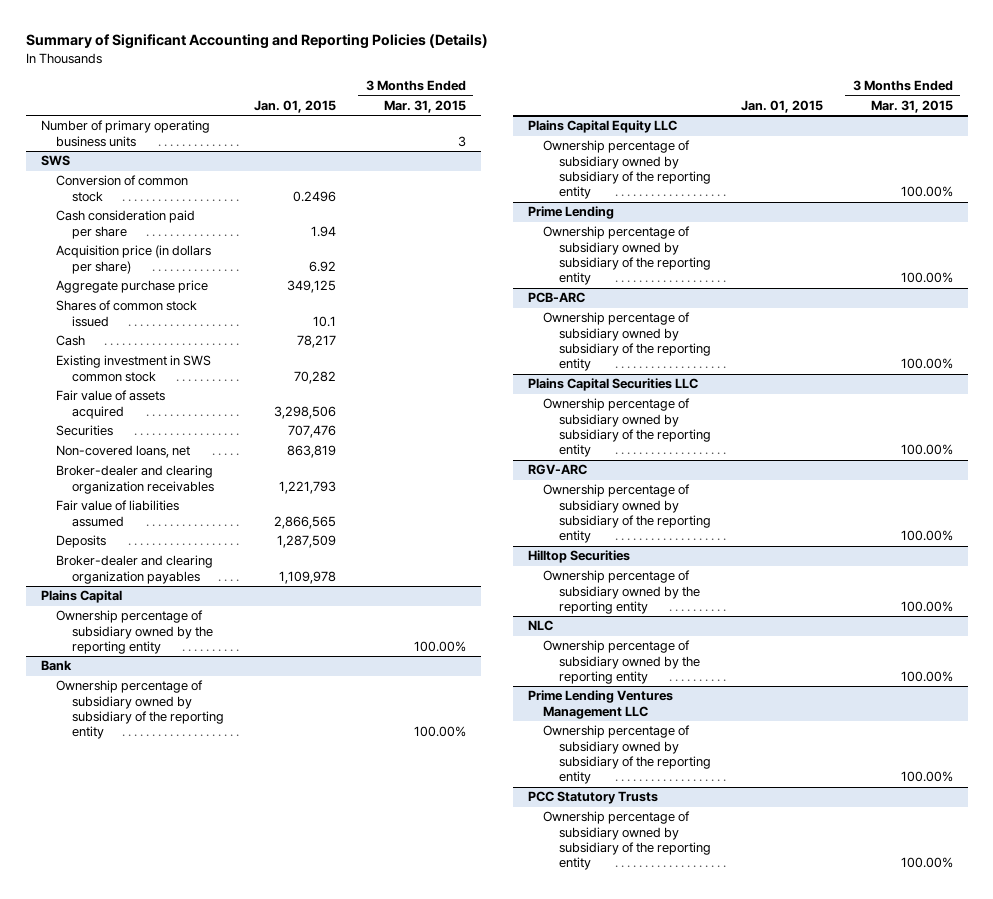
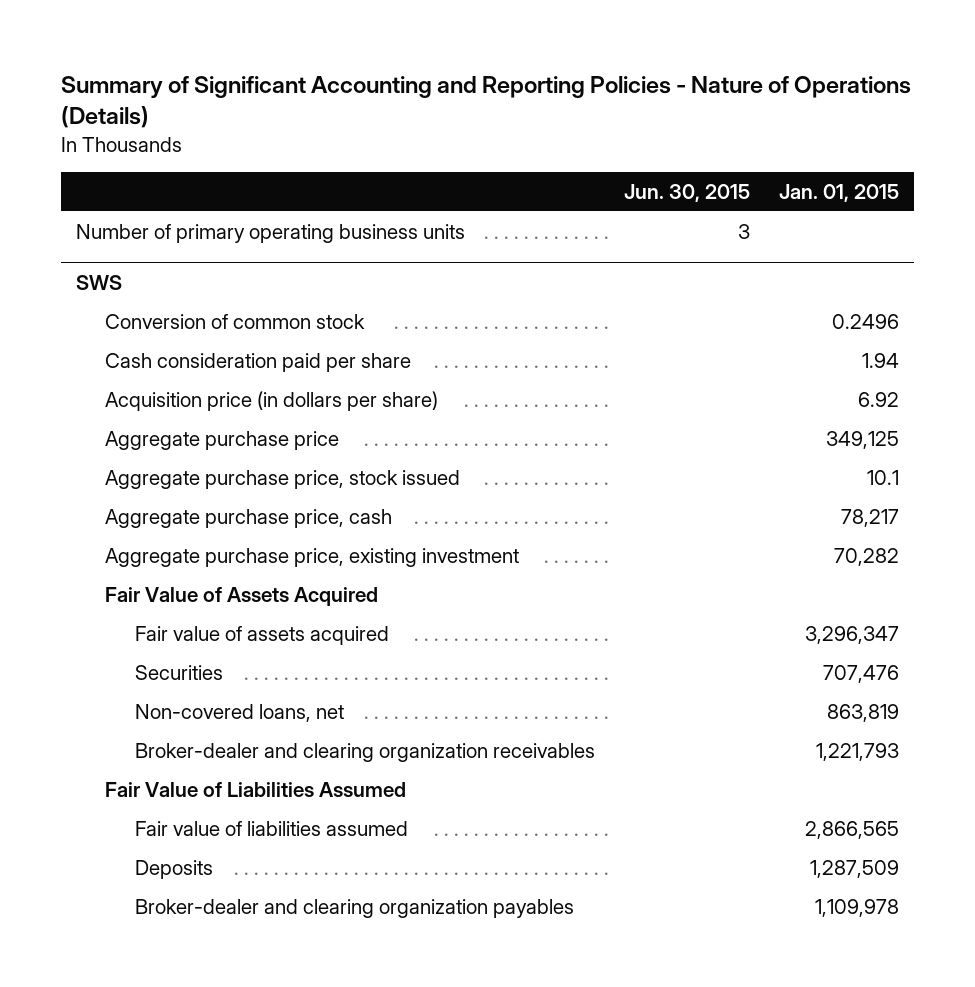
- Summary of Significant Accounting and Reporting Policies (Details)
+ Summary of Significant Accounting and Reporting Policies - Nature of Operations (Details)
- | Jan. 01, 2015 | 3 Months Ended Mar. 31, 2015
+ | Jun. 30, 2015 | Jan. 01, 2015
@ SWS
- Shares of common stock issued | 10.1 |
- Cash | 78,217 |
- Existing investment in SWS common stock | 70,282 |
- Fair value of assets acquired | 3,298,506 |
+ Aggregate purchase price, stock issued | | 10.1
+ Aggregate purchase price, cash | | 78,217
+ Aggregate purchase price, existing investment | | 70,282
+ Fair Value of Assets Acquired
+ Fair value of assets acquired | | 3,296,347
+ Fair Value of Liabilities Assumed
- Plains Capital
- Ownership percentage of subsidiary owned by the reporting entity | | 100.00%
- Bank
- Ownership percentage of subsidiary owned by subsidiary of the reporting entity | | 100.00%
- Plains Capital Equity LLC
- Ownership percentage of subsidiary owned by subsidiary of the reporting entity | | 100.00%
- Prime Lending
- Ownership percentage of subsidiary owned by subsidiary of the reporting entity | | 100.00%
- PCB-ARC
- Ownership percentage of subsidiary owned by subsidiary of the reporting entity | | 100.00%
- Plains Capital Securities LLC
- Ownership percentage of subsidiary owned by subsidiary of the reporting entity | | 100.00%
- RGV-ARC
- Ownership percentage of subsidiary owned by subsidiary of the reporting entity | | 100.00%
- Hilltop Securities
- Ownership percentage of subsidiary owned by the reporting entity | | 100.00%
- NLC
- Ownership percentage of subsidiary owned by the reporting entity | | 100.00%
- Prime Lending Ventures Management LLC
- Ownership percentage of subsidiary owned by subsidiary of the reporting entity | | 100.00%
- PCC Statutory Trusts
- Ownership percentage of subsidiary owned by subsidiary of the reporting entity | | 100.00%

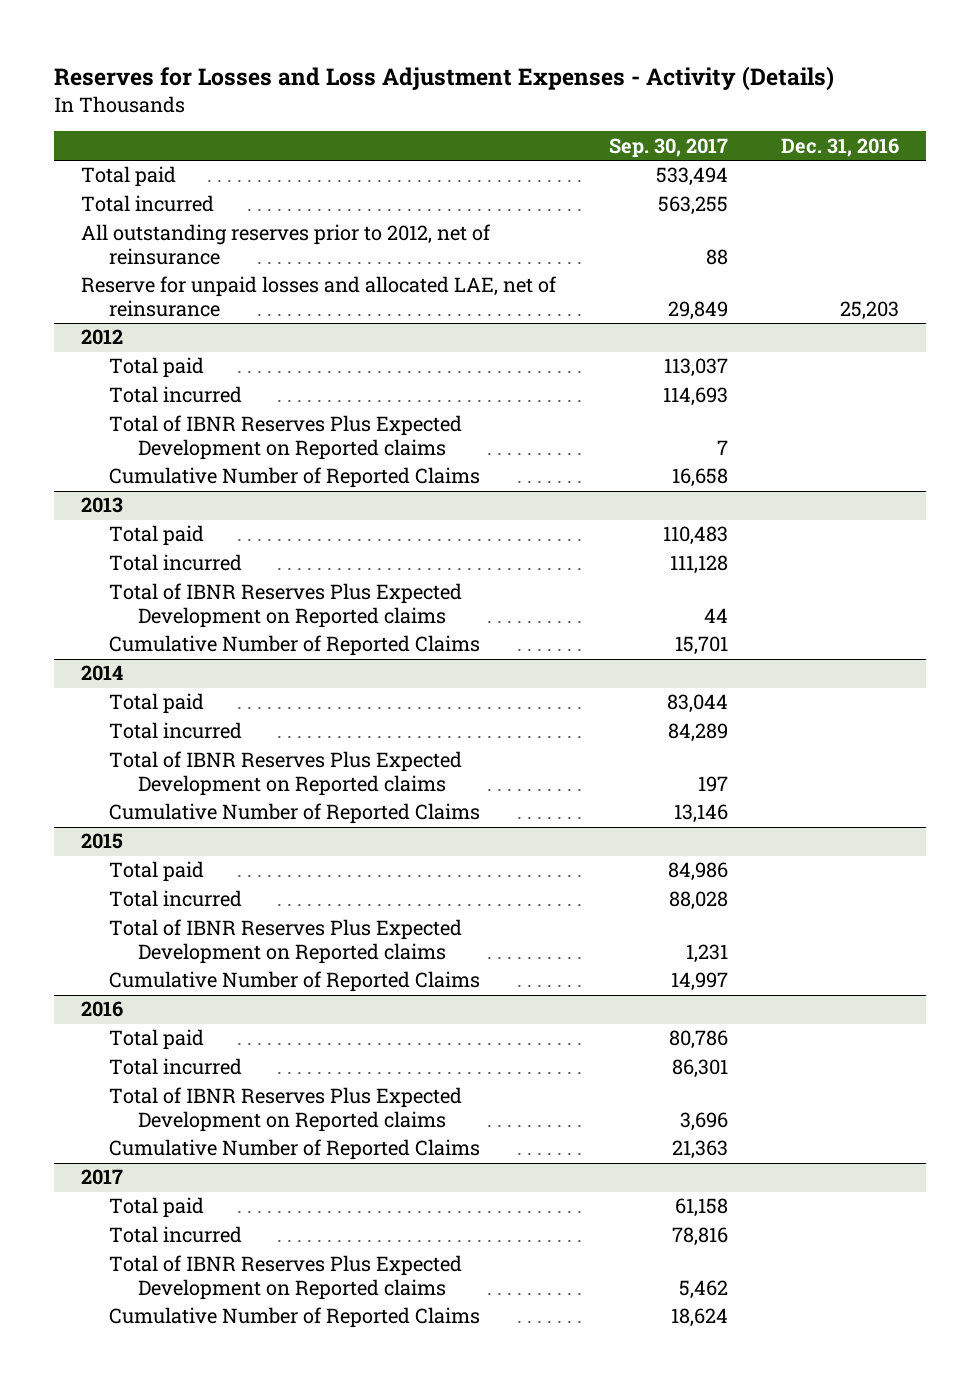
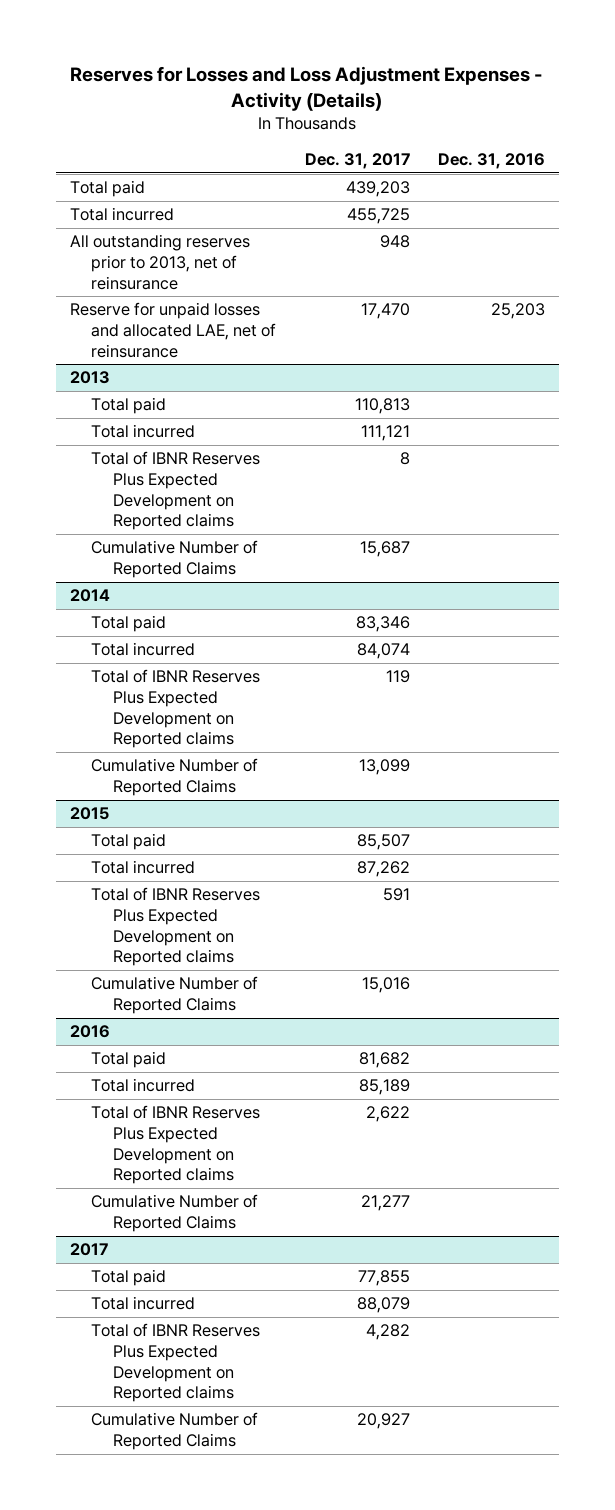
- | Sep. 30, 2017 | Dec. 31, 2016
+ | Dec. 31, 2017 | Dec. 31, 2016
- All outstanding reserves prior to 2012, net of reinsurance | 88 |
+ All outstanding reserves prior to 2013, net of reinsurance | 948 |
- 2012
- Total paid | 113,037 |
- Total incurred | 114,693 |
- Total of IBNR Reserves Plus Expected Development on Reported claims | 7 |
- Cumulative Number of Reported Claims | 16,658 |

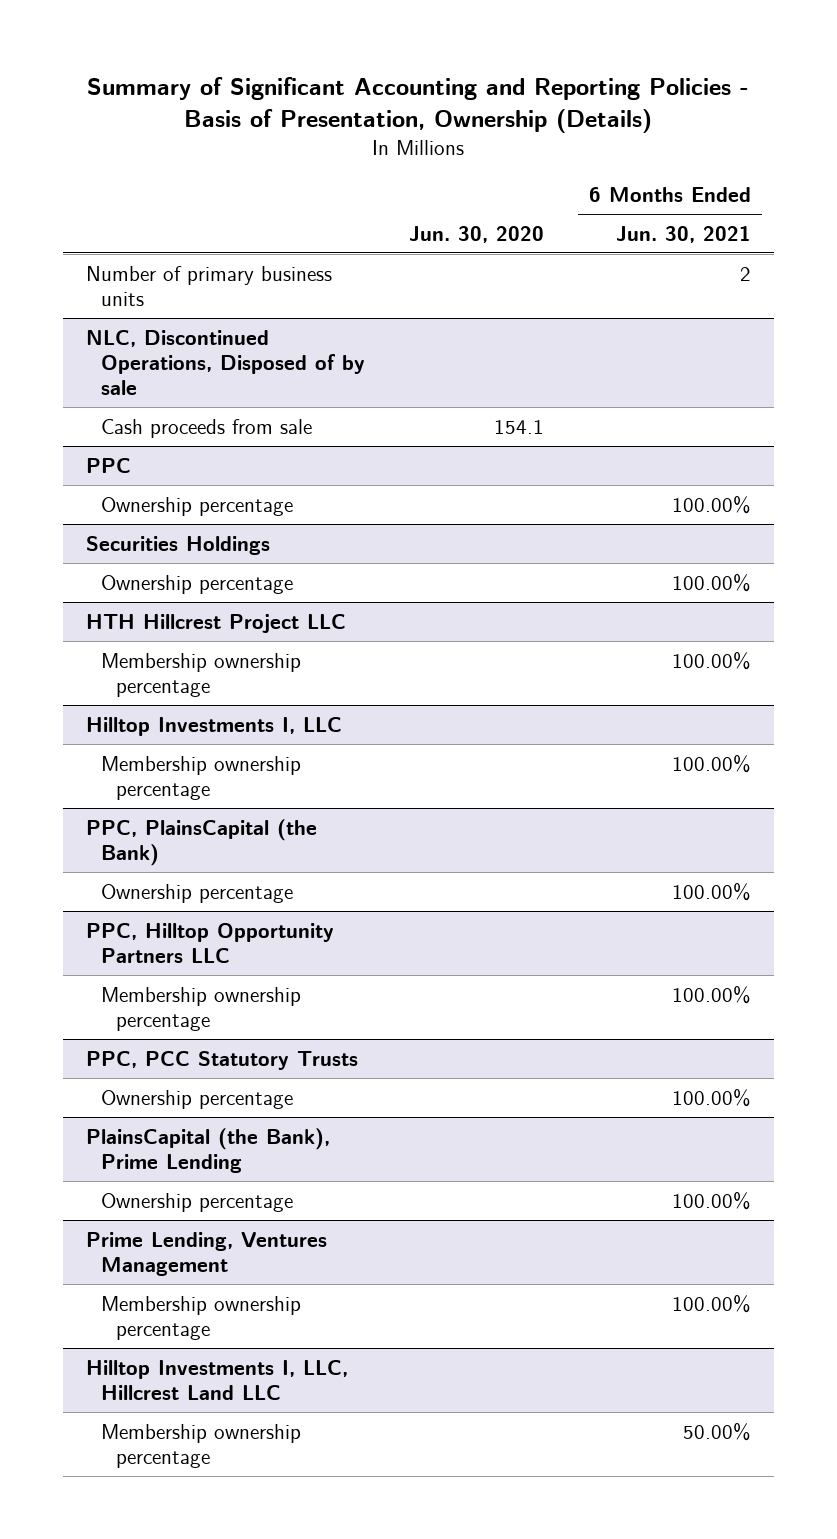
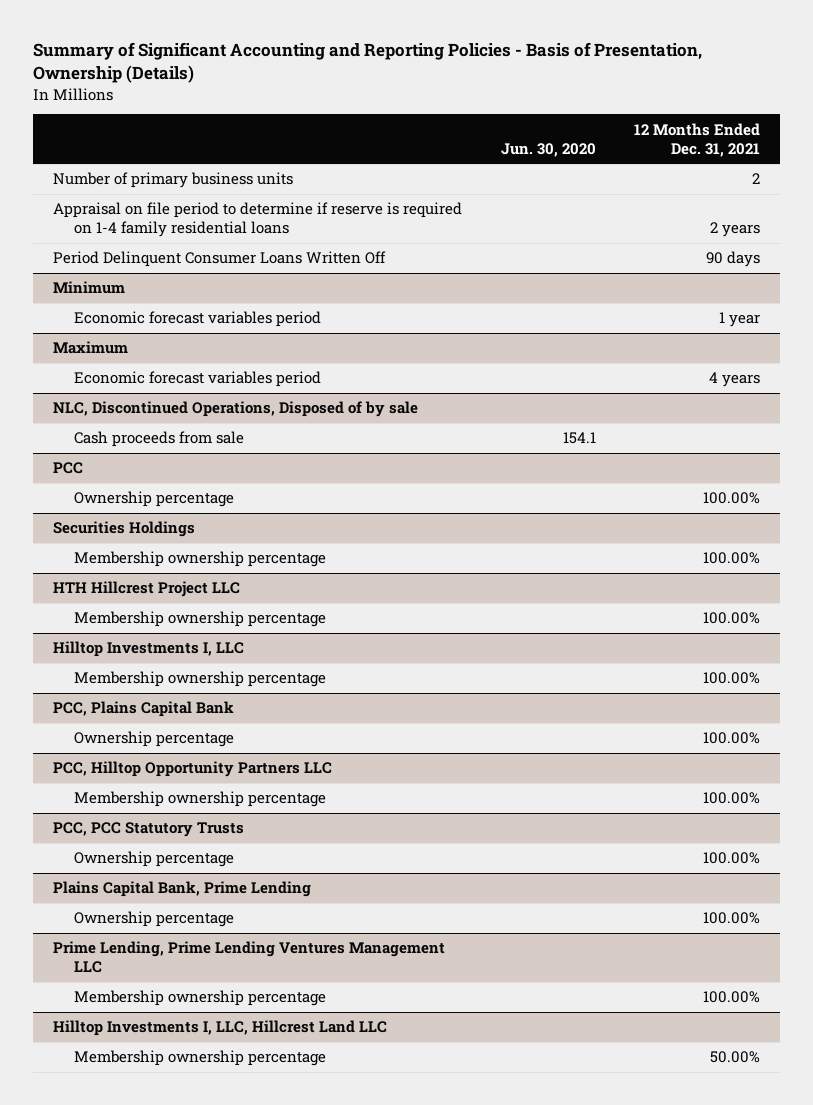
- | Jun. 30, 2020 | 6 Months Ended Jun. 30, 2021
+ | Jun. 30, 2020 | 12 Months Ended Dec. 31, 2021
+ Appraisal on file period to determine if reserve is required on 1-4 family residential loans | | 2 years
+ Period Delinquent Consumer Loans Written Off | | 90 days
+ Minimum
+ Economic forecast variables period | | 1 year
+ Maximum
+ Economic forecast variables period | | 4 years
- PPC
+ PCC
@ Securities Holdings
- Ownership percentage | | 100.00%
+ Membership ownership percentage | | 100.00%
- PPC, PlainsCapital (the Bank)
- Ownership percentage | | 100.00%
- PPC, Hilltop Opportunity Partners LLC
+ PCC, Plains Capital Bank
+ Ownership percentage | | 100.00%
+ PCC, Hilltop Opportunity Partners LLC
- PPC, PCC Statutory Trusts
+ PCC, PCC Statutory Trusts
- PlainsCapital (the Bank), Prime Lending
- Ownership percentage | | 100.00%
- Prime Lending, Ventures Management
+ Plains Capital Bank, Prime Lending
+ Ownership percentage | | 100.00%
+ Prime Lending, Prime Lending Ventures Management LLC

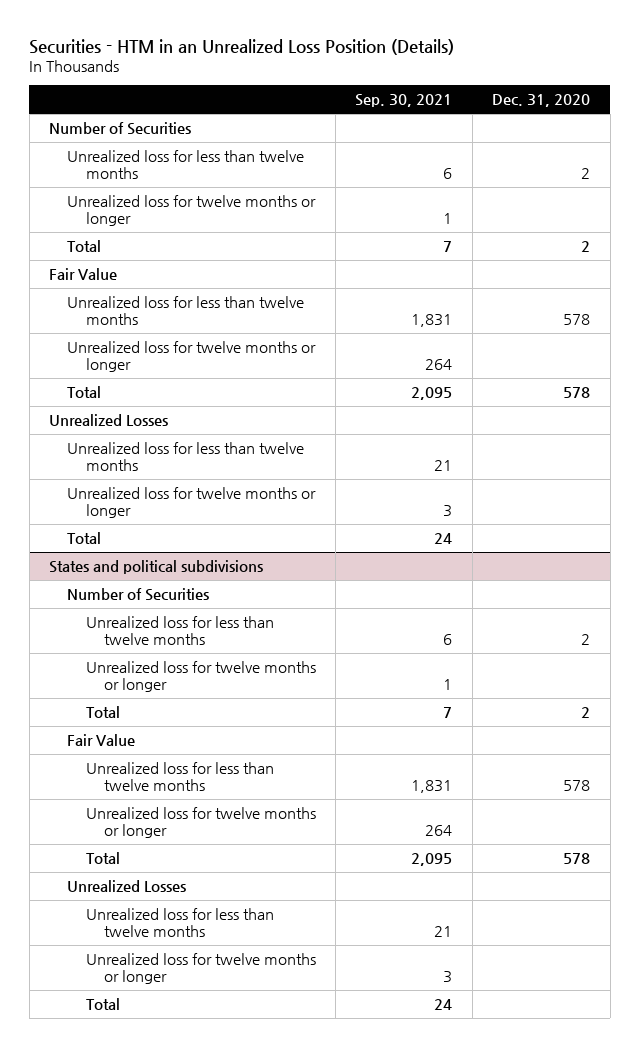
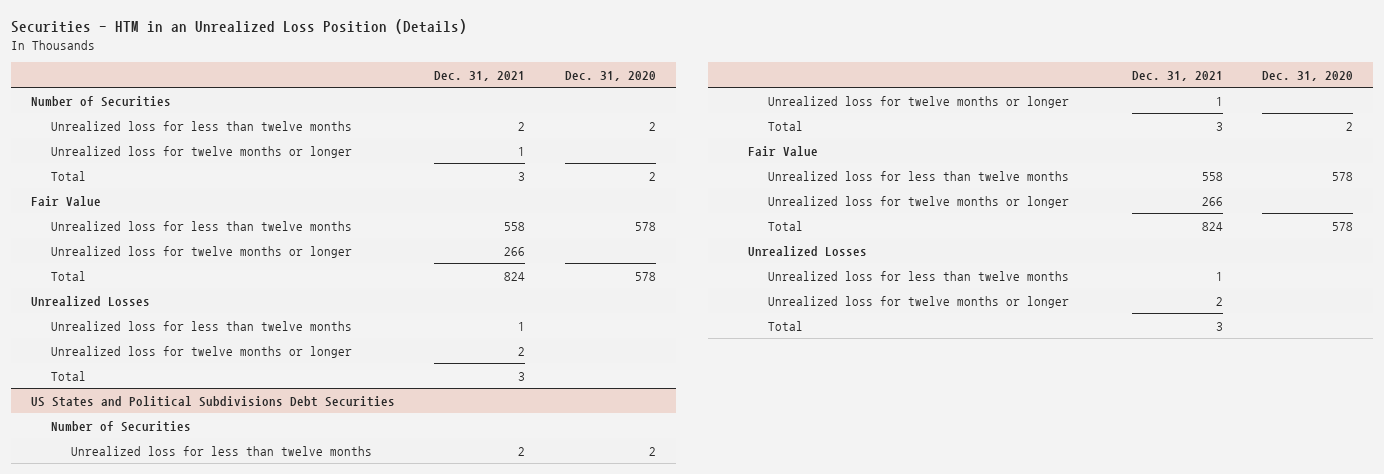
- | Sep. 30, 2021 | Dec. 31, 2020
+ | Dec. 31, 2021 | Dec. 31, 2020
- States and political subdivisions
+ US States and Political Subdivisions Debt Securities

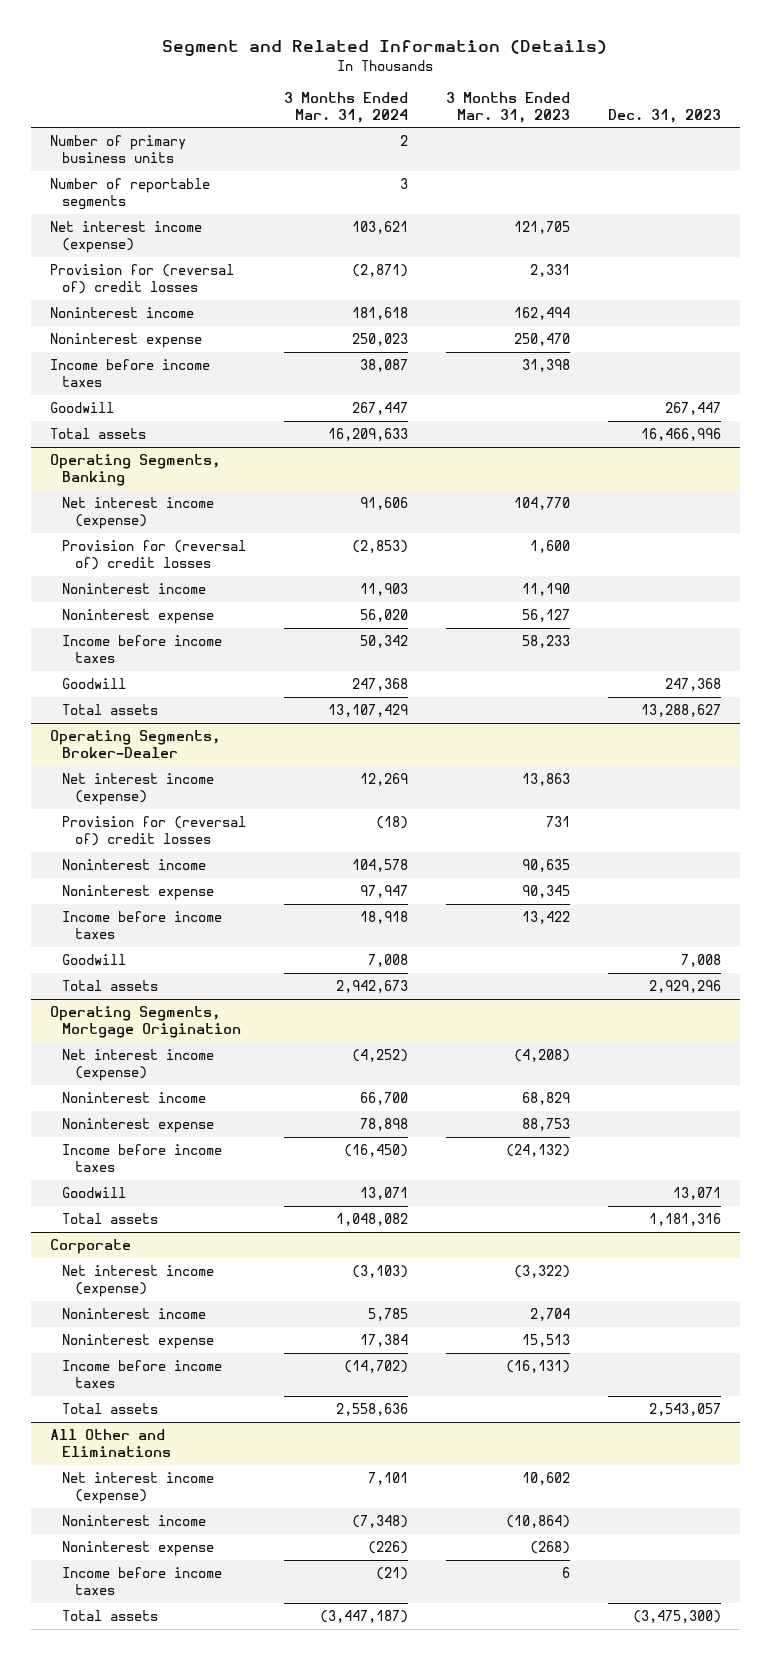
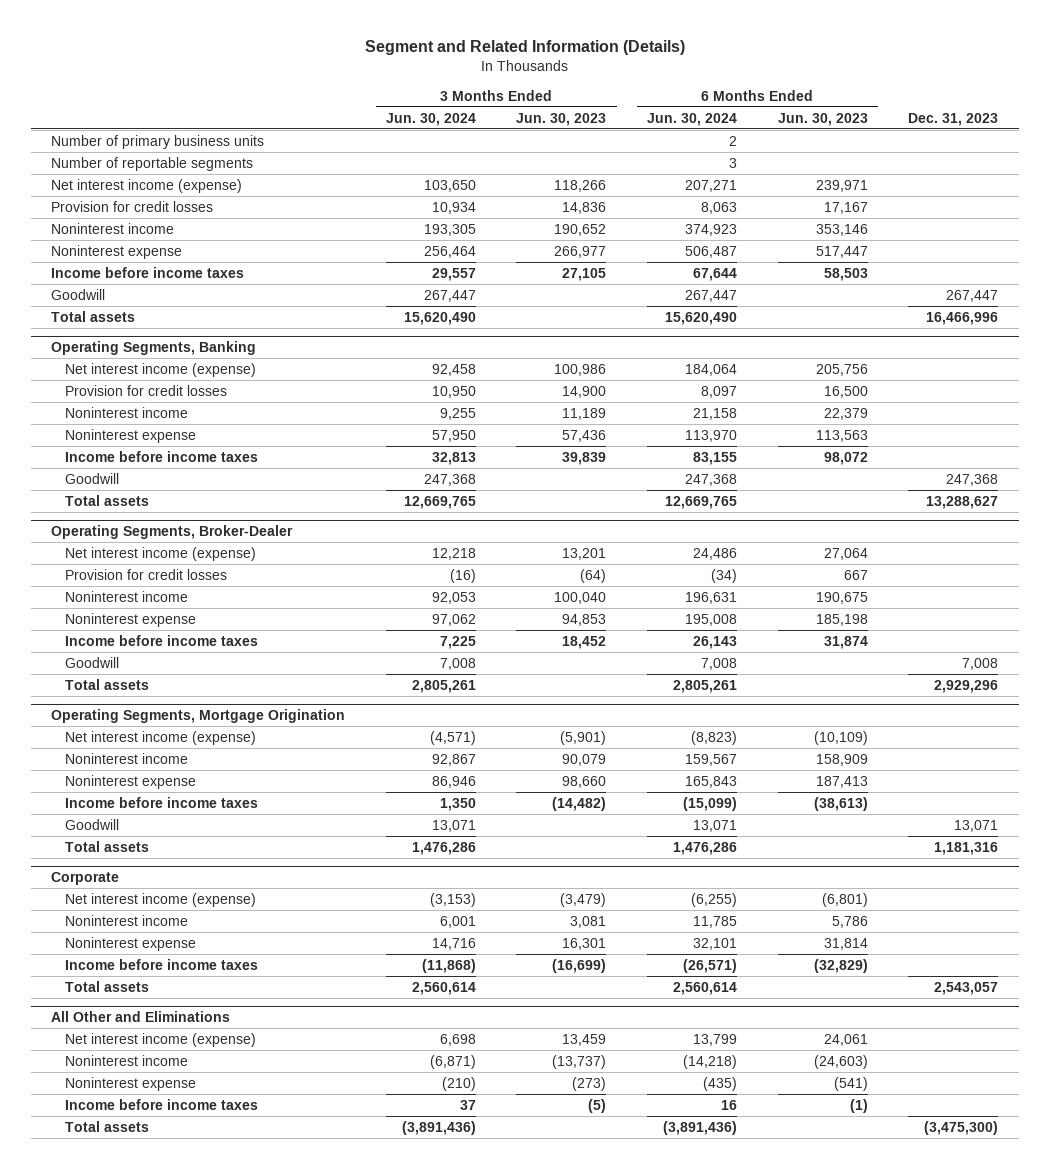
- | 3 Months Ended Mar. 31, 2024 | 3 Months Ended Mar. 31, 2023 | Dec. 31, 2023
+ | 3 Months Ended Jun. 30, 2024 | 3 Months Ended Jun. 30, 2023 | 6 Months Ended Jun. 30, 2024 | 6 Months Ended Jun. 30, 2023 | Dec. 31, 2023
- Provision for (reversal of) credit losses | (2,871) | 2,331 |
+ Provision for credit losses | 10,934 | 14,836 | 8,063 | 17,167 |
@ Operating Segments, Banking
- Provision for (reversal of) credit losses | (2,853) | 1,600 |
+ Provision for credit losses | 10,950 | 14,900 | 8,097 | 16,500 |
@ Operating Segments, Broker-Dealer
- Provision for (reversal of) credit losses | (18) | 731 |
+ Provision for credit losses | (16) | (64) | (34) | 667 |

